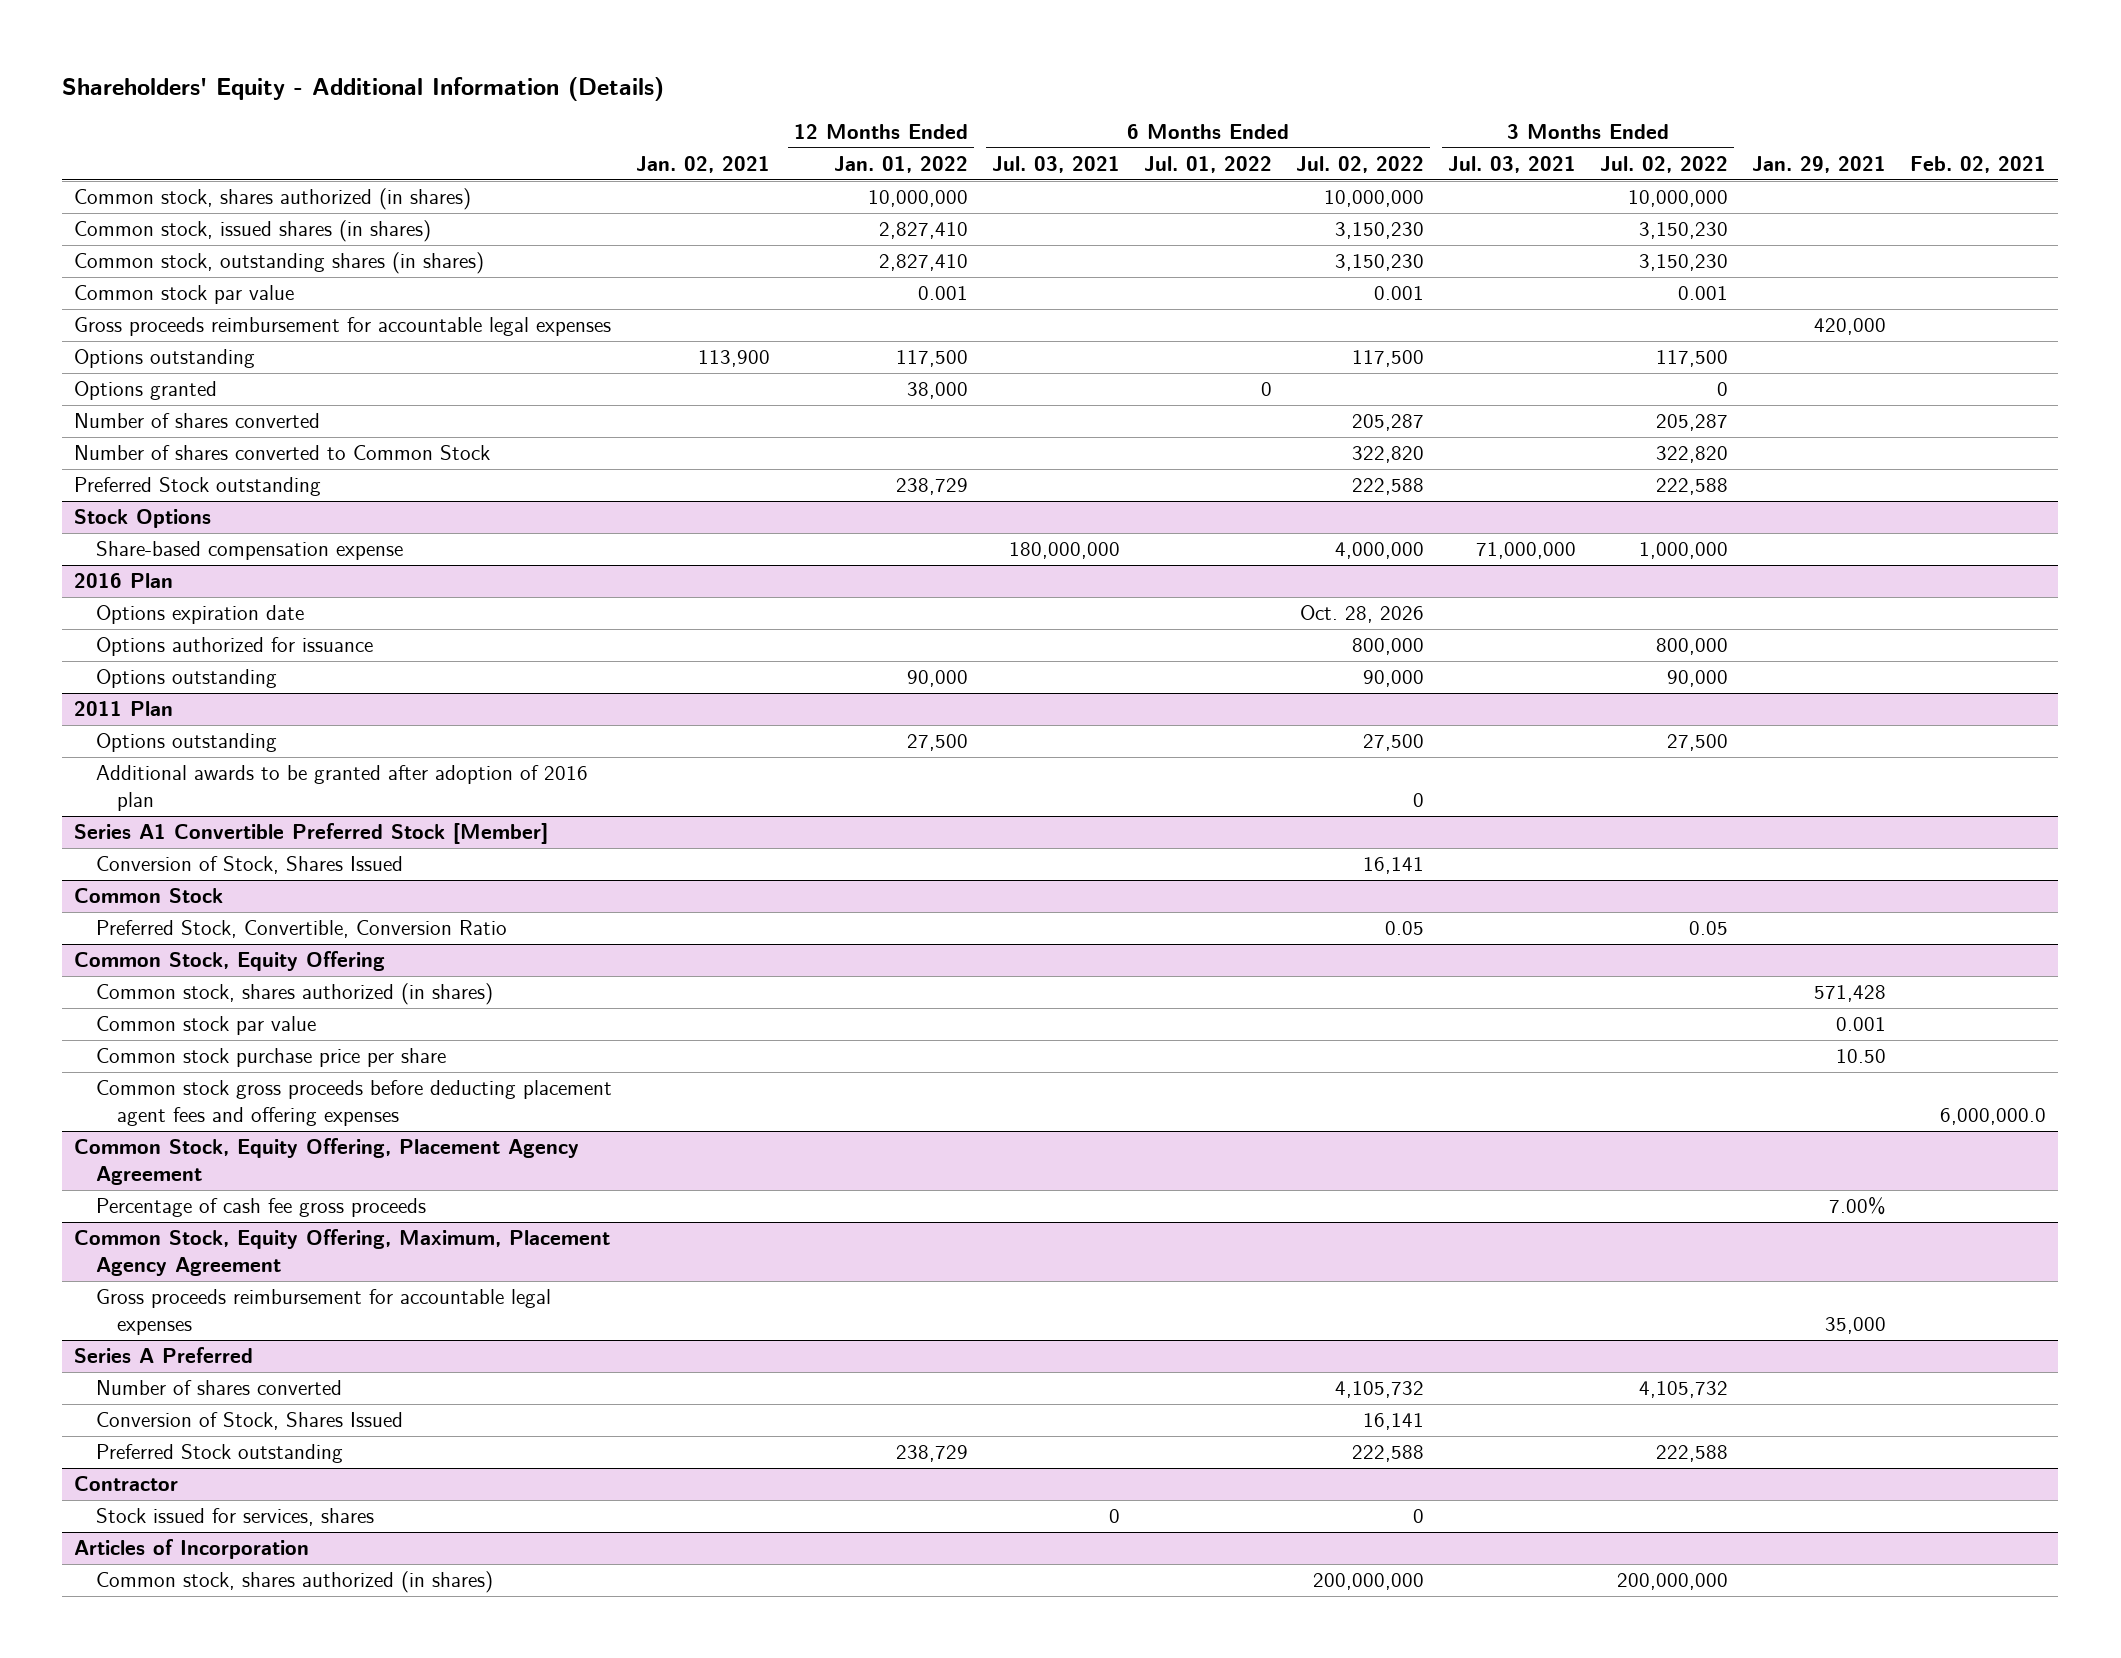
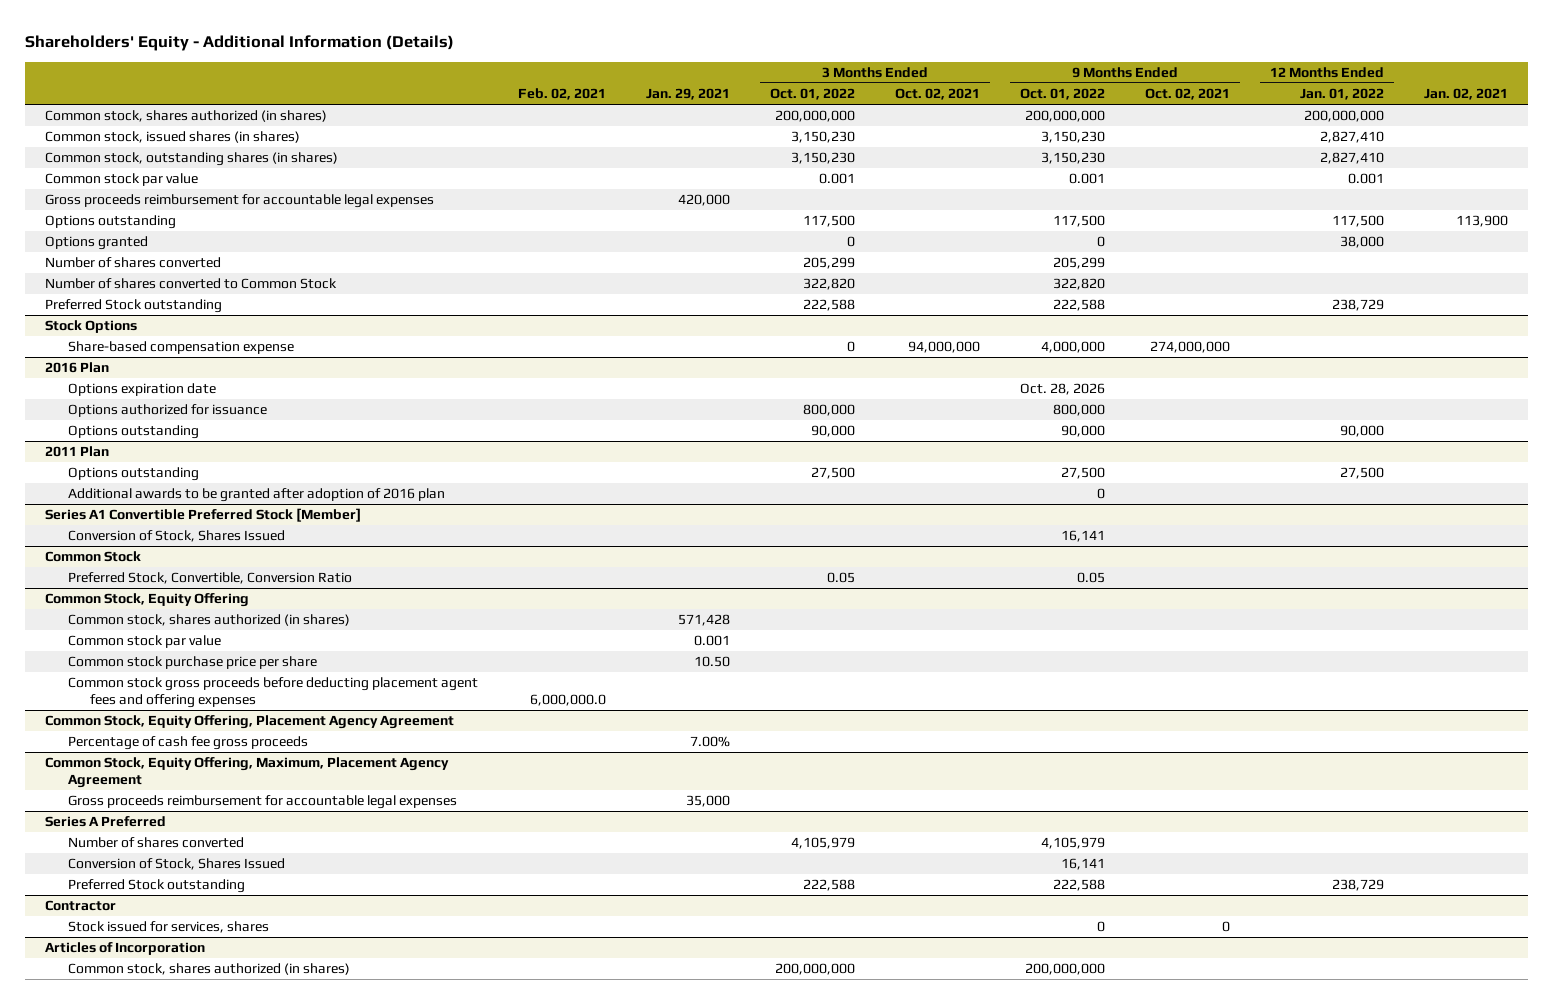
- | Jan. 02, 2021 | 12 Months Ended Jan. 01, 2022 | 6 Months Ended Jul. 03, 2021 | 6 Months Ended Jul. 01, 2022 | 6 Months Ended Jul. 02, 2022 | 3 Months Ended Jul. 03, 2021 | 3 Months Ended Jul. 02, 2022 | Jan. 29, 2021 | Feb. 02, 2021
+ | Feb. 02, 2021 | Jan. 29, 2021 | 3 Months Ended Oct. 01, 2022 | 3 Months Ended Oct. 02, 2021 | 9 Months Ended Oct. 01, 2022 | 9 Months Ended Oct. 02, 2021 | 12 Months Ended Jan. 01, 2022 | Jan. 02, 2021
- Common stock, shares authorized (in shares) | | 10,000,000 | | | 10,000,000 | | 10,000,000 | |
+ Common stock, shares authorized (in shares) | | | 200,000,000 | | 200,000,000 | | 200,000,000 |

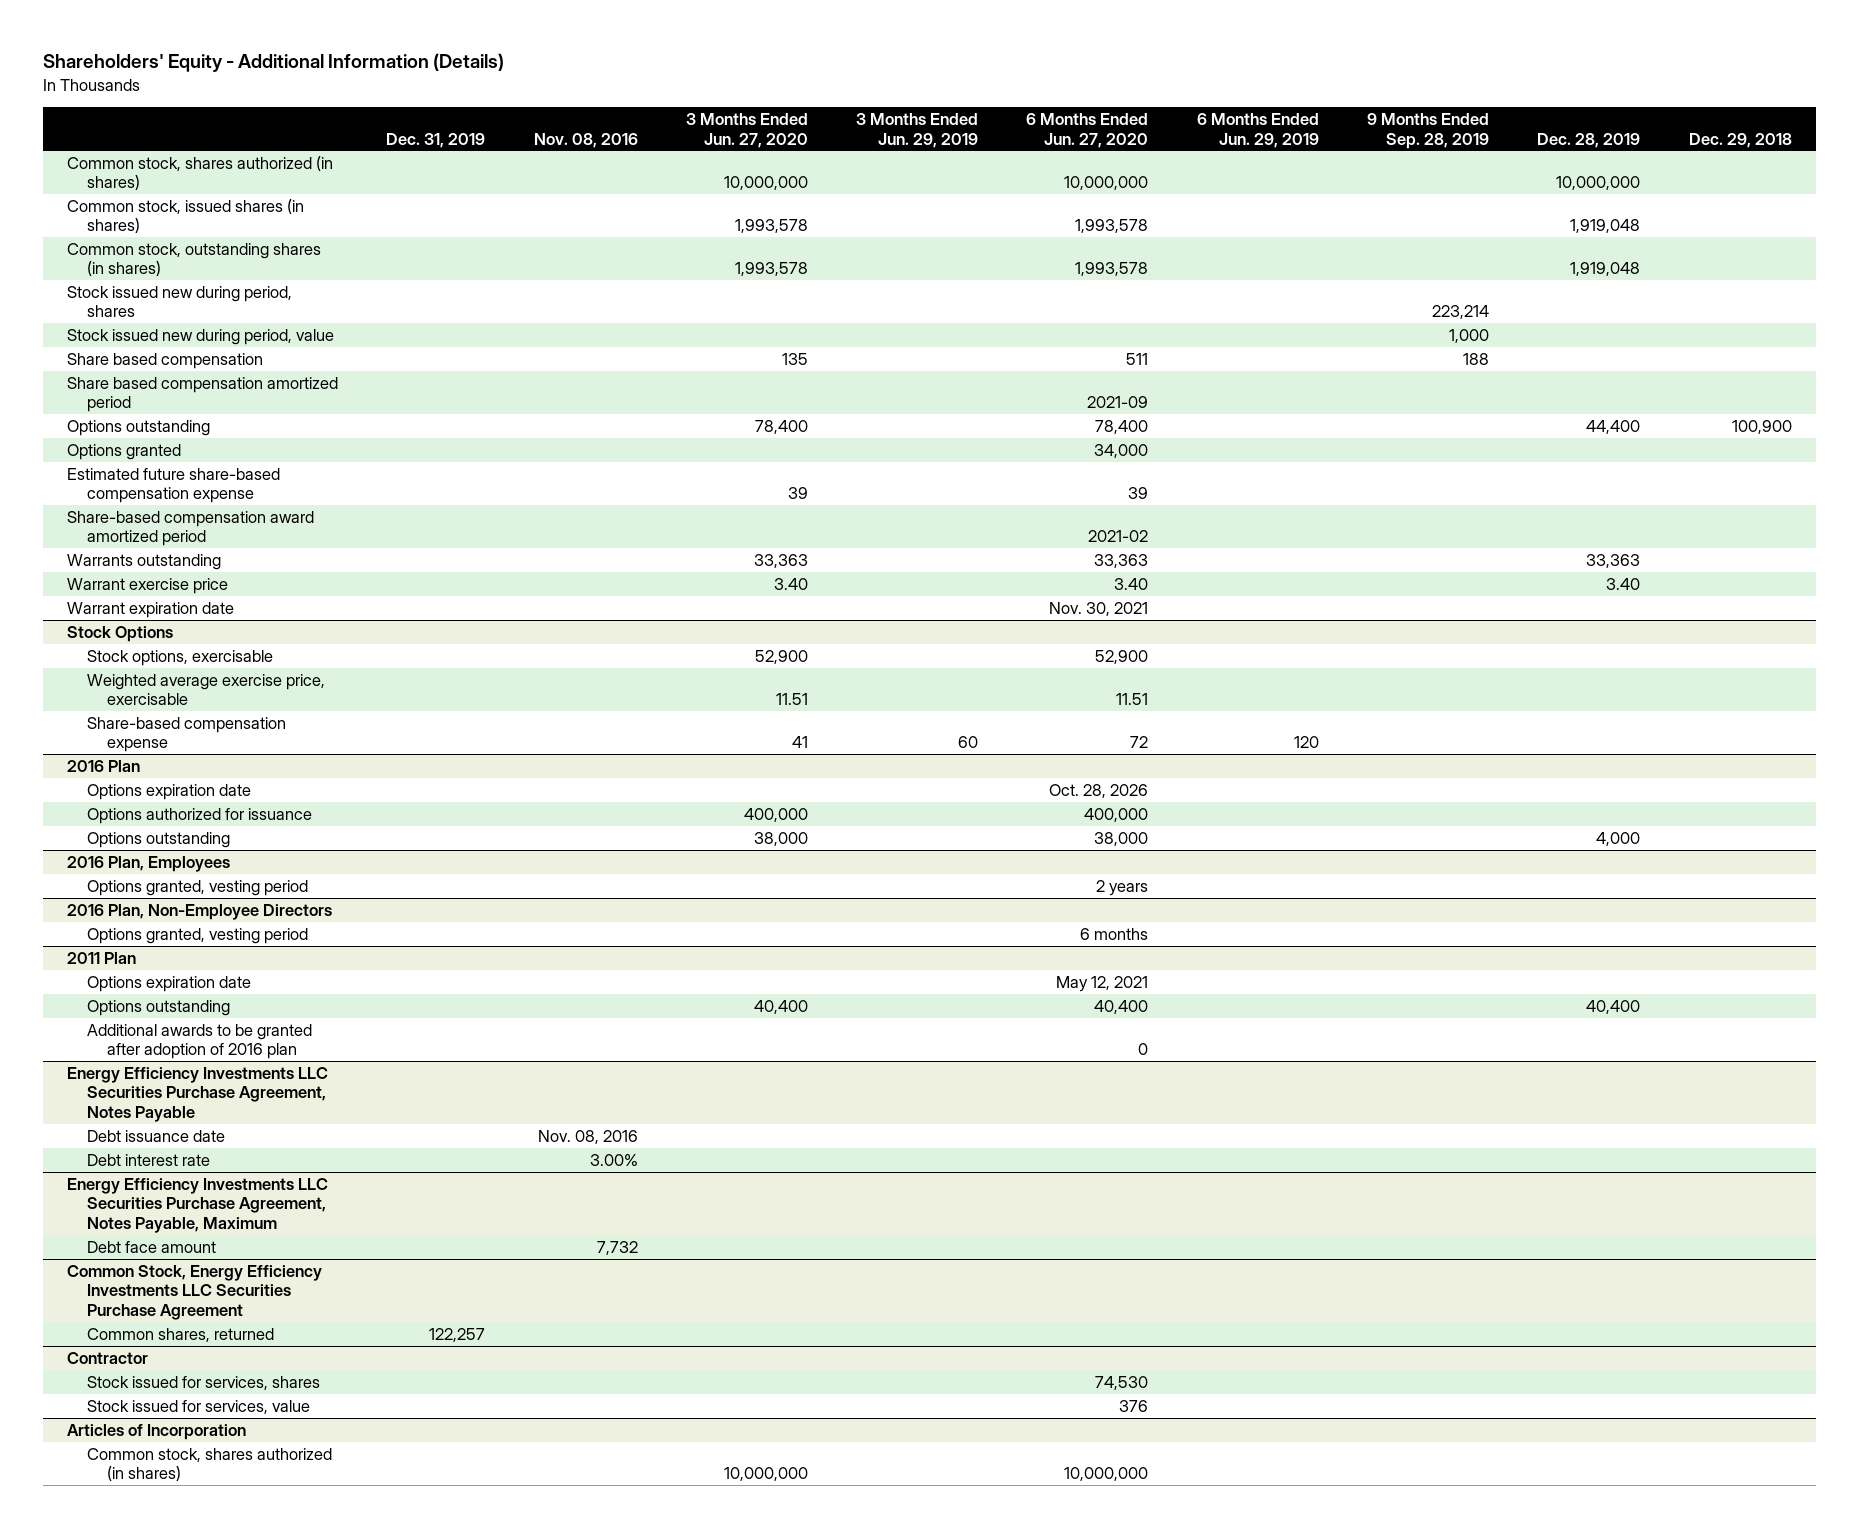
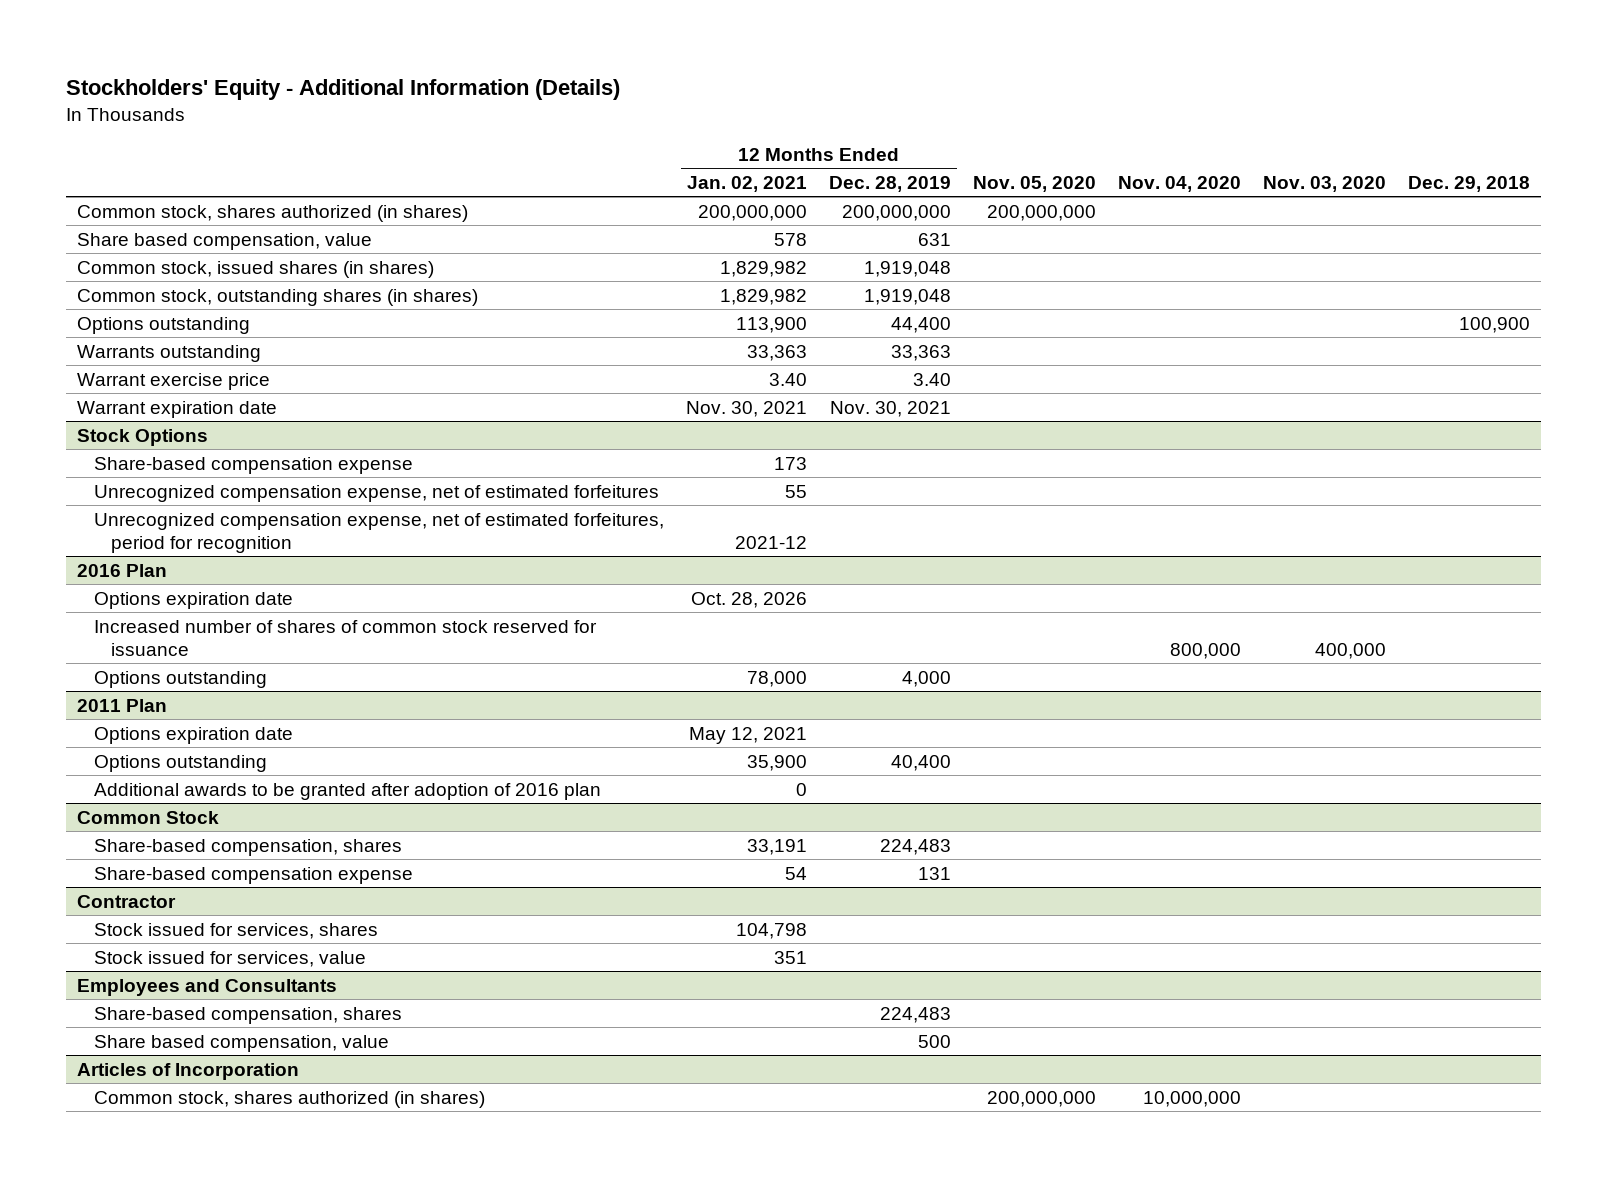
- Shareholders' Equity - Additional Information (Details)
+ Stockholders' Equity - Additional Information (Details)
- | Dec. 31, 2019 | Nov. 08, 2016 | 3 Months Ended Jun. 27, 2020 | 3 Months Ended Jun. 29, 2019 | 6 Months Ended Jun. 27, 2020 | 6 Months Ended Jun. 29, 2019 | 9 Months Ended Sep. 28, 2019 | Dec. 28, 2019 | Dec. 29, 2018
+ | 12 Months Ended Jan. 02, 2021 | 12 Months Ended Dec. 28, 2019 | Nov. 05, 2020 | Nov. 04, 2020 | Nov. 03, 2020 | Dec. 29, 2018
+ Share based compensation, value | 578 | 631 | | | |
- Stock issued new during period, shares | | | | | | | 223,214 | |
- Stock issued new during period, value | | | | | | | 1,000 | |
- Share based compensation | | | 135 | | 511 | | 188 | |
- Share based compensation amortized period | | | | | 2021-09 | | | |
- Options granted | | | | | 34,000 | | | |
- Estimated future share-based compensation expense | | | 39 | | 39 | | | |
- Share-based compensation award amortized period | | | | | 2021-02 | | | |
@ Stock Options
- Stock options, exercisable | | | 52,900 | | 52,900 | | | |
- Weighted average exercise price, exercisable | | | 11.51 | | 11.51 | | | |
+ Unrecognized compensation expense, net of estimated forfeitures | 55 | | | | |
+ Unrecognized compensation expense, net of estimated forfeitures, period for recognition | 2021-12 | | | | |
@ 2016 Plan
- Options authorized for issuance | | | 400,000 | | 400,000 | | | |
+ Increased number of shares of common stock reserved for issuance | | | | 800,000 | 400,000 |
- 2016 Plan, Employees
- Options granted, vesting period | | | | | 2 years | | | |
- 2016 Plan, Non-Employee Directors
- Options granted, vesting period | | | | | 6 months | | | |
- Energy Efficiency Investments LLC Securities Purchase Agreement, Notes Payable
- Debt issuance date | | Nov. 08, 2016 | | | | | | |
- Debt interest rate | | 3.00% | | | | | | |
- Energy Efficiency Investments LLC Securities Purchase Agreement, Notes Payable, Maximum
- Debt face amount | | 7,732 | | | | | | |
- Common Stock, Energy Efficiency Investments LLC Securities Purchase Agreement
- Common shares, returned | 122,257 | | | | | | | |
+ Common Stock
+ Share-based compensation, shares | 33,191 | 224,483 | | | |
+ Share-based compensation expense | 54 | 131 | | | |
+ Employees and Consultants
+ Share-based compensation, shares | | 224,483 | | | |
+ Share based compensation, value | | 500 | | | |

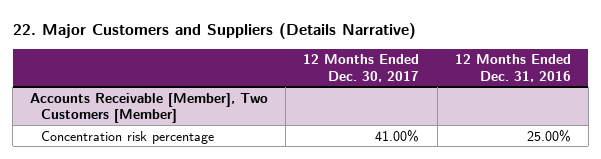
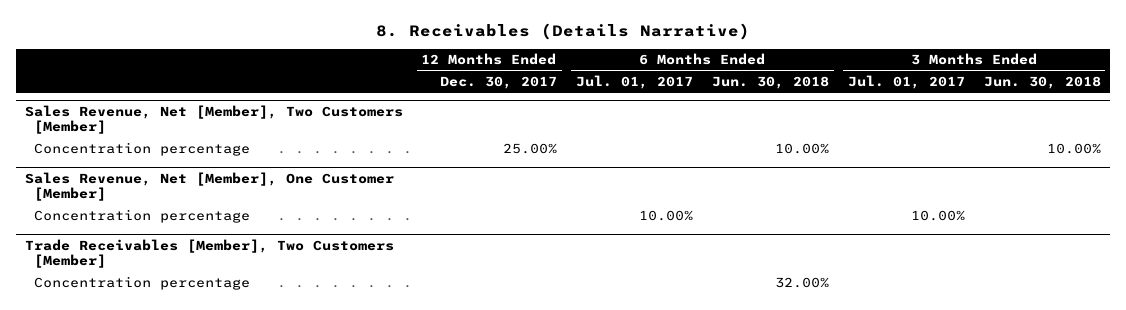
- 22. Major Customers and Suppliers (Details Narrative)
+ 8. Receivables (Details Narrative)
- | 12 Months Ended Dec. 30, 2017 | 12 Months Ended Dec. 31, 2016
+ | 12 Months Ended Dec. 30, 2017 | 6 Months Ended Jul. 01, 2017 | 6 Months Ended Jun. 30, 2018 | 3 Months Ended Jul. 01, 2017 | 3 Months Ended Jun. 30, 2018
- Accounts Receivable [Member], Two Customers [Member]
- Concentration risk percentage | 41.00% | 25.00%
+ Sales Revenue, Net [Member], Two Customers [Member]
+ Concentration percentage | 25.00% | | 10.00% | | 10.00%
+ Sales Revenue, Net [Member], One Customer [Member]
+ Concentration percentage | | 10.00% | | 10.00% |
+ Trade Receivables [Member], Two Customers [Member]
+ Concentration percentage | | | 32.00% | |

